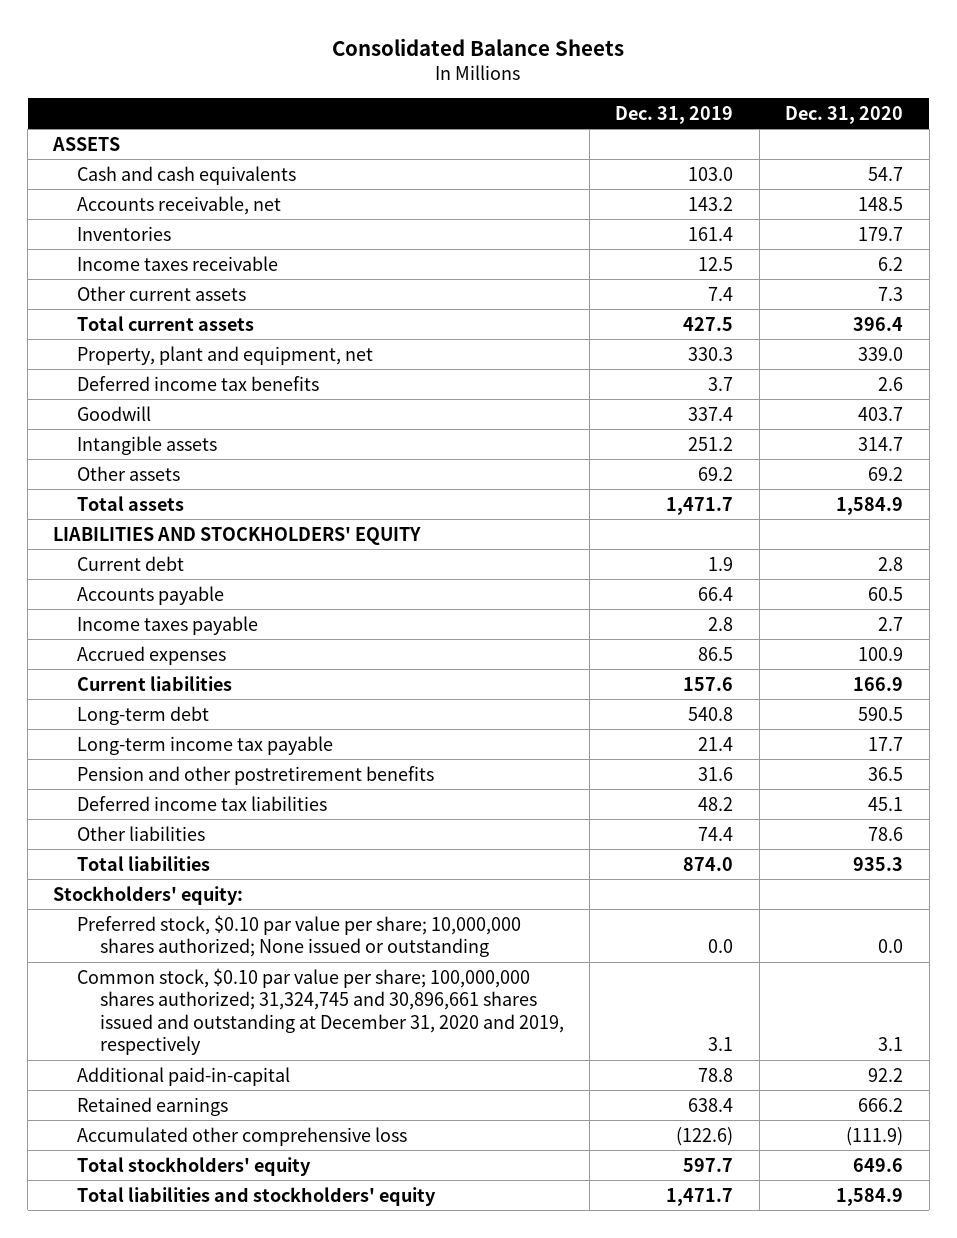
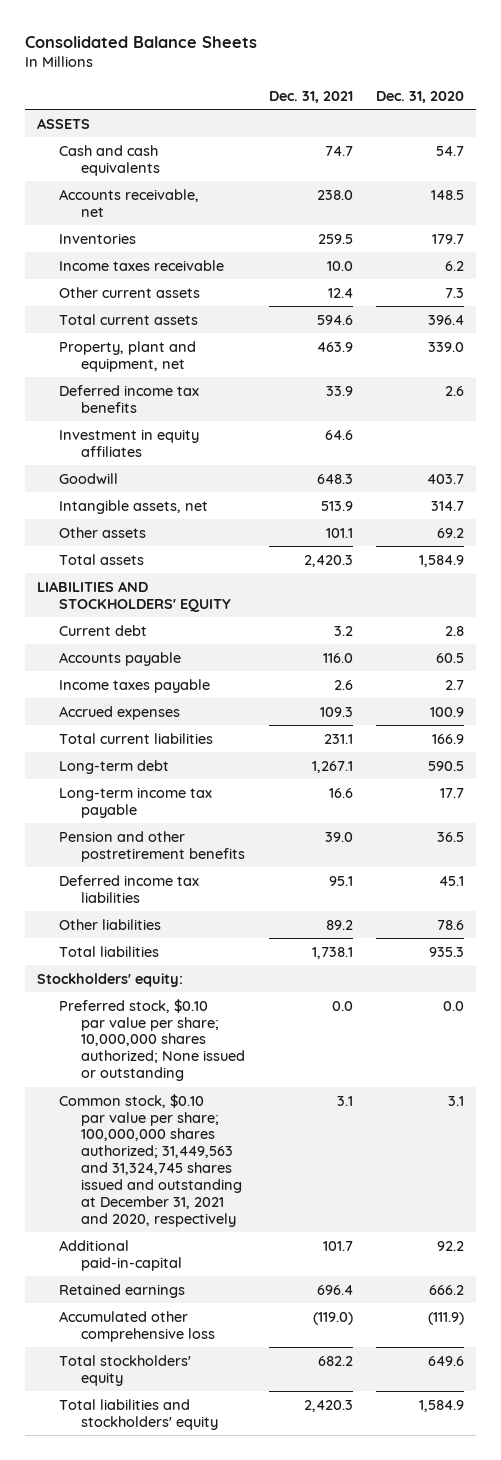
- | Dec. 31, 2019 | Dec. 31, 2020
+ | Dec. 31, 2021 | Dec. 31, 2020
+ Investment in equity affiliates | 64.6 |
- Intangible assets | 251.2 | 314.7
+ Intangible assets, net | 513.9 | 314.7
- Current liabilities | 157.6 | 166.9
+ Total current liabilities | 231.1 | 166.9
- Common stock, $0.10 par value per share; 100,000,000 shares authorized; 31,324,745 and 30,896,661 shares issued and outstanding at December 31, 2020 and 2019, respectively | 3.1 | 3.1
+ Common stock, $0.10 par value per share; 100,000,000 shares authorized; 31,449,563 and 31,324,745 shares issued and outstanding at December 31, 2021 and 2020, respectively | 3.1 | 3.1

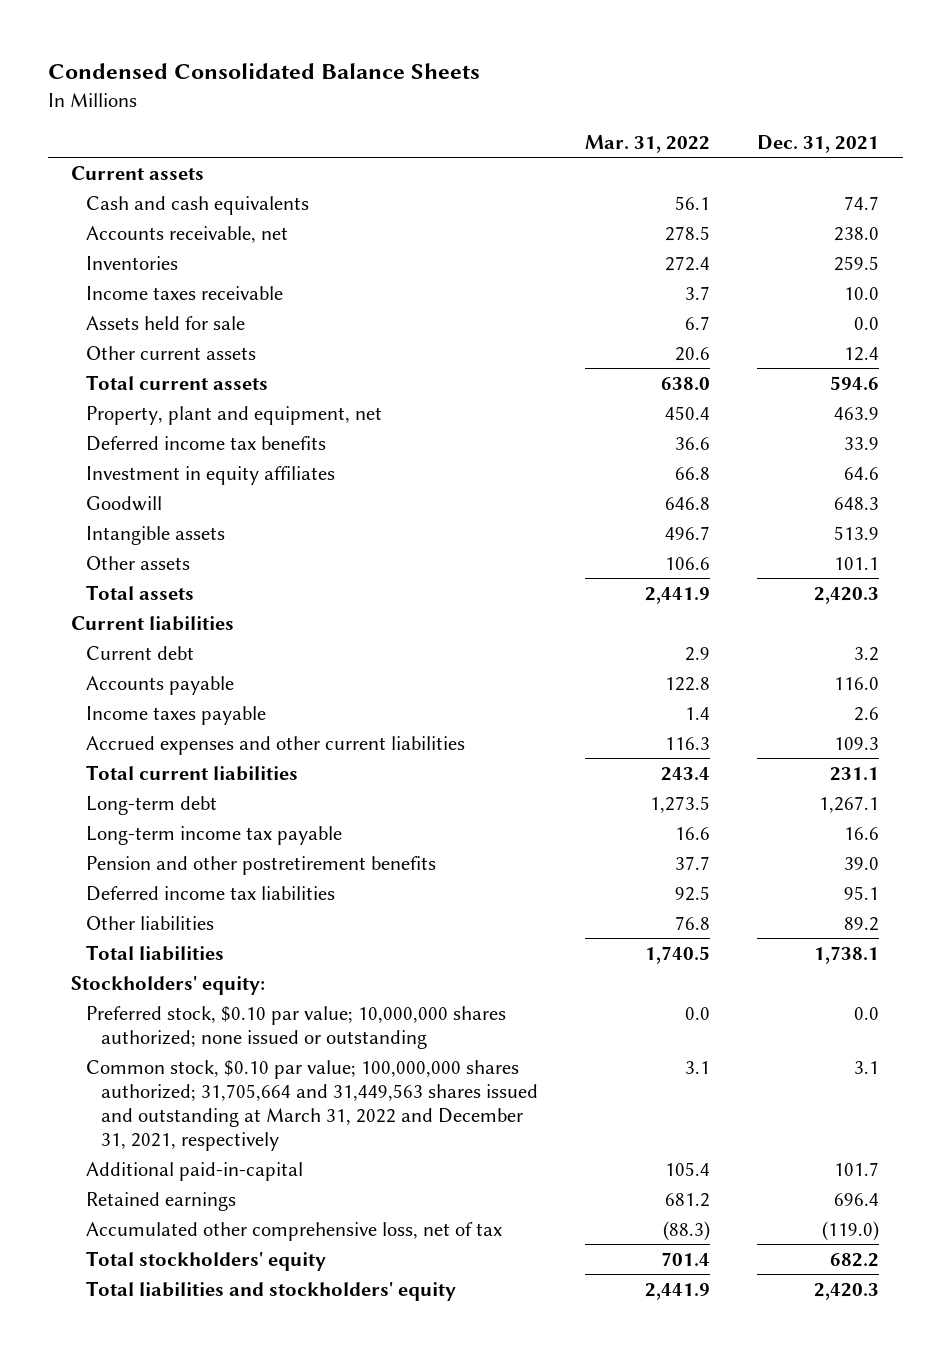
- Consolidated Balance Sheets
+ Condensed Consolidated Balance Sheets
- | Dec. 31, 2021 | Dec. 31, 2020
+ | Mar. 31, 2022 | Dec. 31, 2021
- ASSETS
+ Current assets
+ Assets held for sale | 6.7 | 0.0
- Intangible assets, net | 513.9 | 314.7
+ Intangible assets | 496.7 | 513.9
- LIABILITIES AND STOCKHOLDERS' EQUITY
+ Current liabilities
- Accrued expenses | 109.3 | 100.9
+ Accrued expenses and other current liabilities | 116.3 | 109.3
- Preferred stock, $0.10 par value per share; 10,000,000 shares authorized; None issued or outstanding | 0.0 | 0.0
- Common stock, $0.10 par value per share; 100,000,000 shares authorized; 31,449,563 and 31,324,745 shares issued and outstanding at December 31, 2021 and 2020, respectively | 3.1 | 3.1
+ Preferred stock, $0.10 par value; 10,000,000 shares authorized; none issued or outstanding | 0.0 | 0.0
+ Common stock, $0.10 par value; 100,000,000 shares authorized; 31,705,664 and 31,449,563 shares issued and outstanding at March 31, 2022 and December 31, 2021, respectively | 3.1 | 3.1
- Accumulated other comprehensive loss | (119.0) | (111.9)
+ Accumulated other comprehensive loss, net of tax | (88.3) | (119.0)

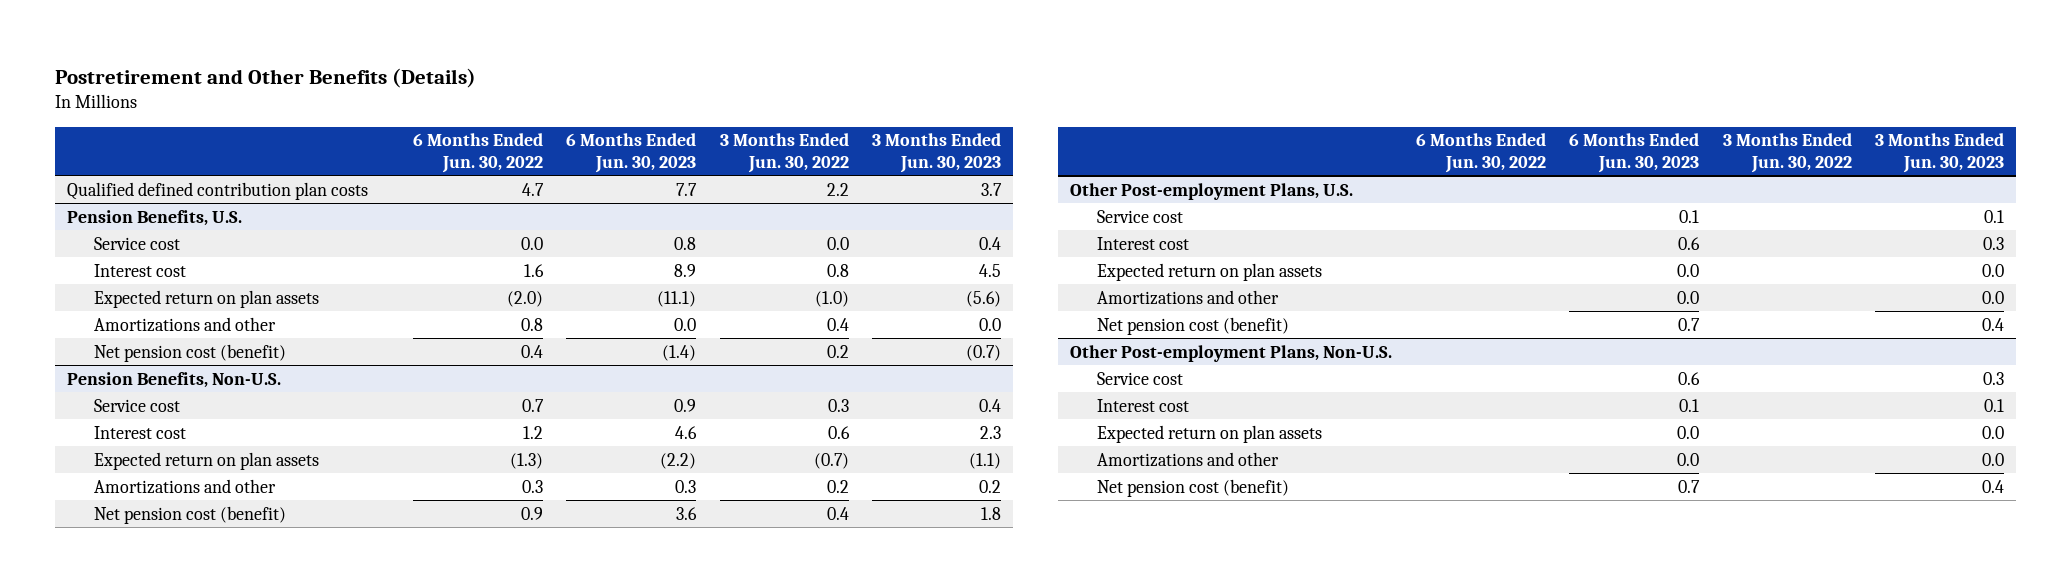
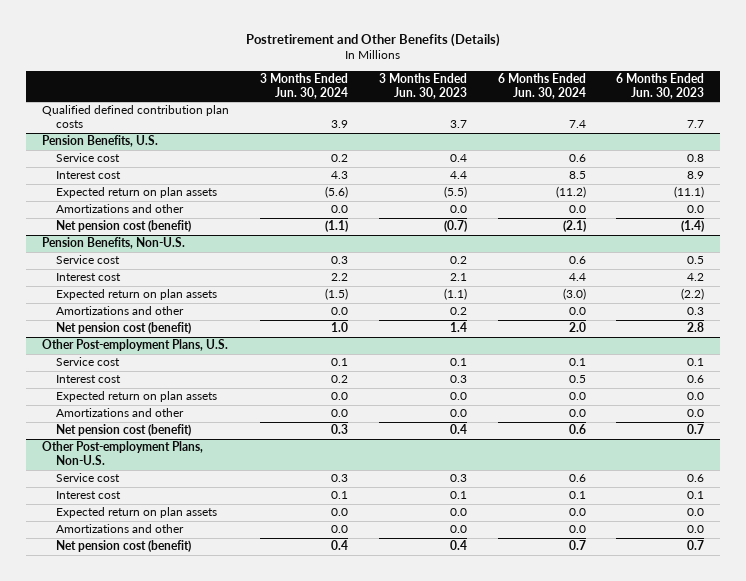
- | 6 Months Ended Jun. 30, 2022 | 6 Months Ended Jun. 30, 2023 | 3 Months Ended Jun. 30, 2022 | 3 Months Ended Jun. 30, 2023
+ | 3 Months Ended Jun. 30, 2024 | 3 Months Ended Jun. 30, 2023 | 6 Months Ended Jun. 30, 2024 | 6 Months Ended Jun. 30, 2023
@ Pension Benefits, U.S.
- Interest cost | 1.6 | 8.9 | 0.8 | 4.5
- Expected return on plan assets | (2.0) | (11.1) | (1.0) | (5.6)
+ Interest cost | 4.3 | 4.4 | 8.5 | 8.9
+ Expected return on plan assets | (5.6) | (5.5) | (11.2) | (11.1)
@ Pension Benefits, Non-U.S.
- Service cost | 0.7 | 0.9 | 0.3 | 0.4
- Interest cost | 1.2 | 4.6 | 0.6 | 2.3
+ Service cost | 0.3 | 0.2 | 0.6 | 0.5
+ Interest cost | 2.2 | 2.1 | 4.4 | 4.2
- Net pension cost (benefit) | 0.9 | 3.6 | 0.4 | 1.8
+ Net pension cost (benefit) | 1.0 | 1.4 | 2.0 | 2.8

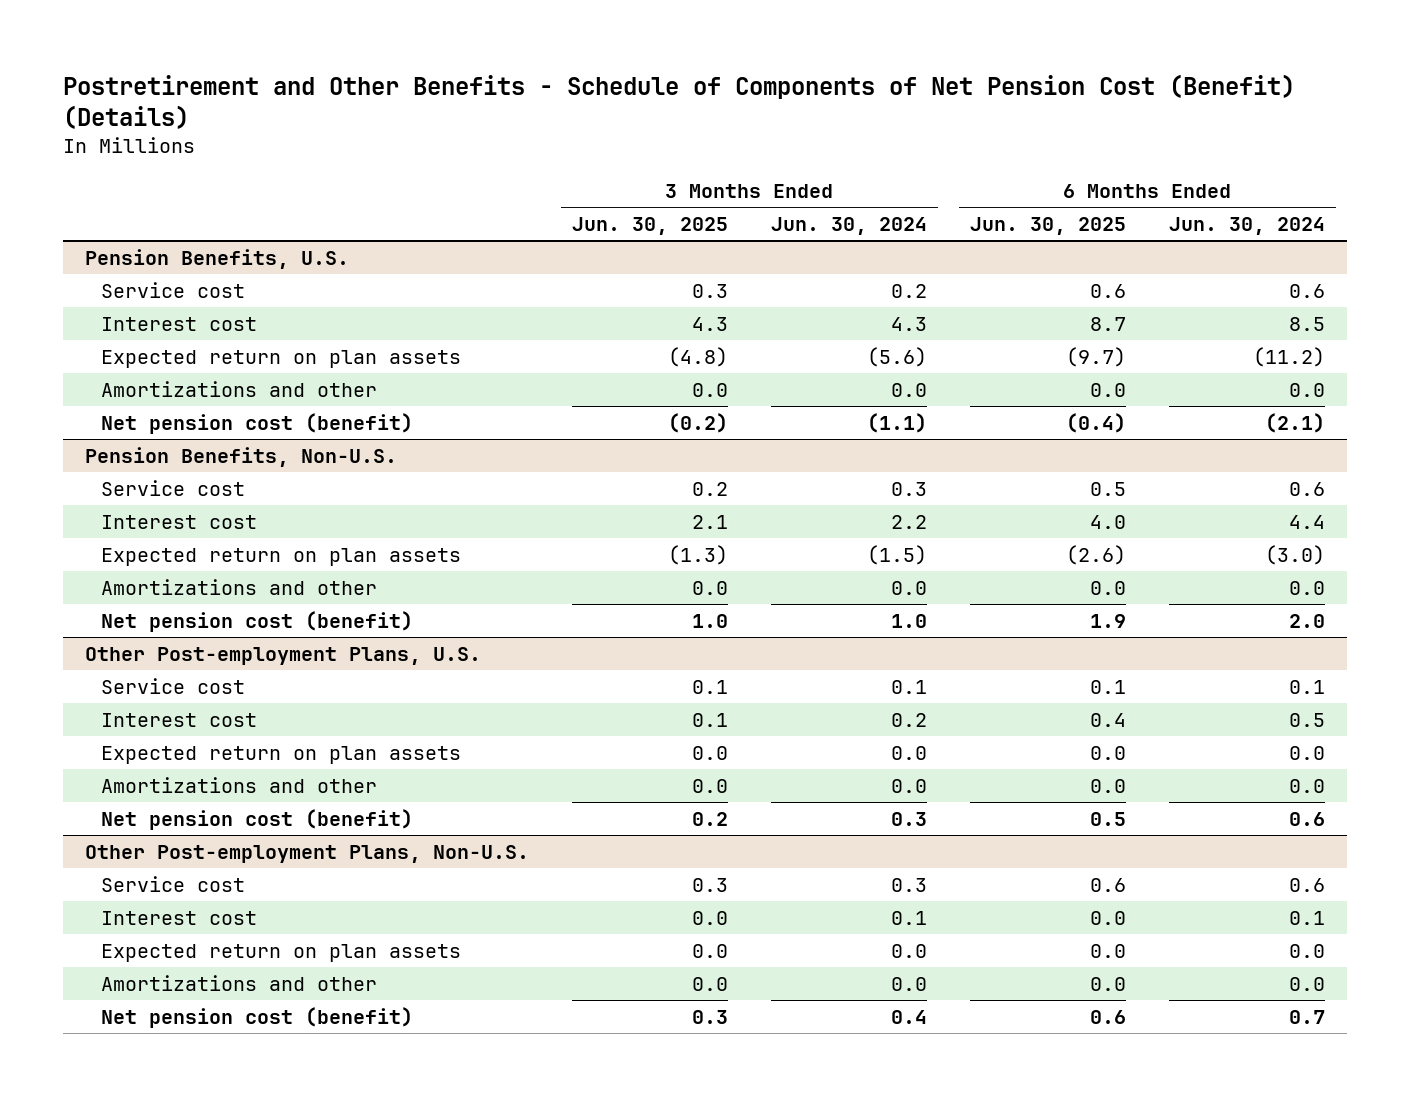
- Postretirement and Other Benefits (Details)
+ Postretirement and Other Benefits - Schedule of Components of Net Pension Cost (Benefit) (Details)
- | 3 Months Ended Jun. 30, 2024 | 3 Months Ended Jun. 30, 2023 | 6 Months Ended Jun. 30, 2024 | 6 Months Ended Jun. 30, 2023
+ | 3 Months Ended Jun. 30, 2025 | 3 Months Ended Jun. 30, 2024 | 6 Months Ended Jun. 30, 2025 | 6 Months Ended Jun. 30, 2024
- Qualified defined contribution plan costs | 3.9 | 3.7 | 7.4 | 7.7

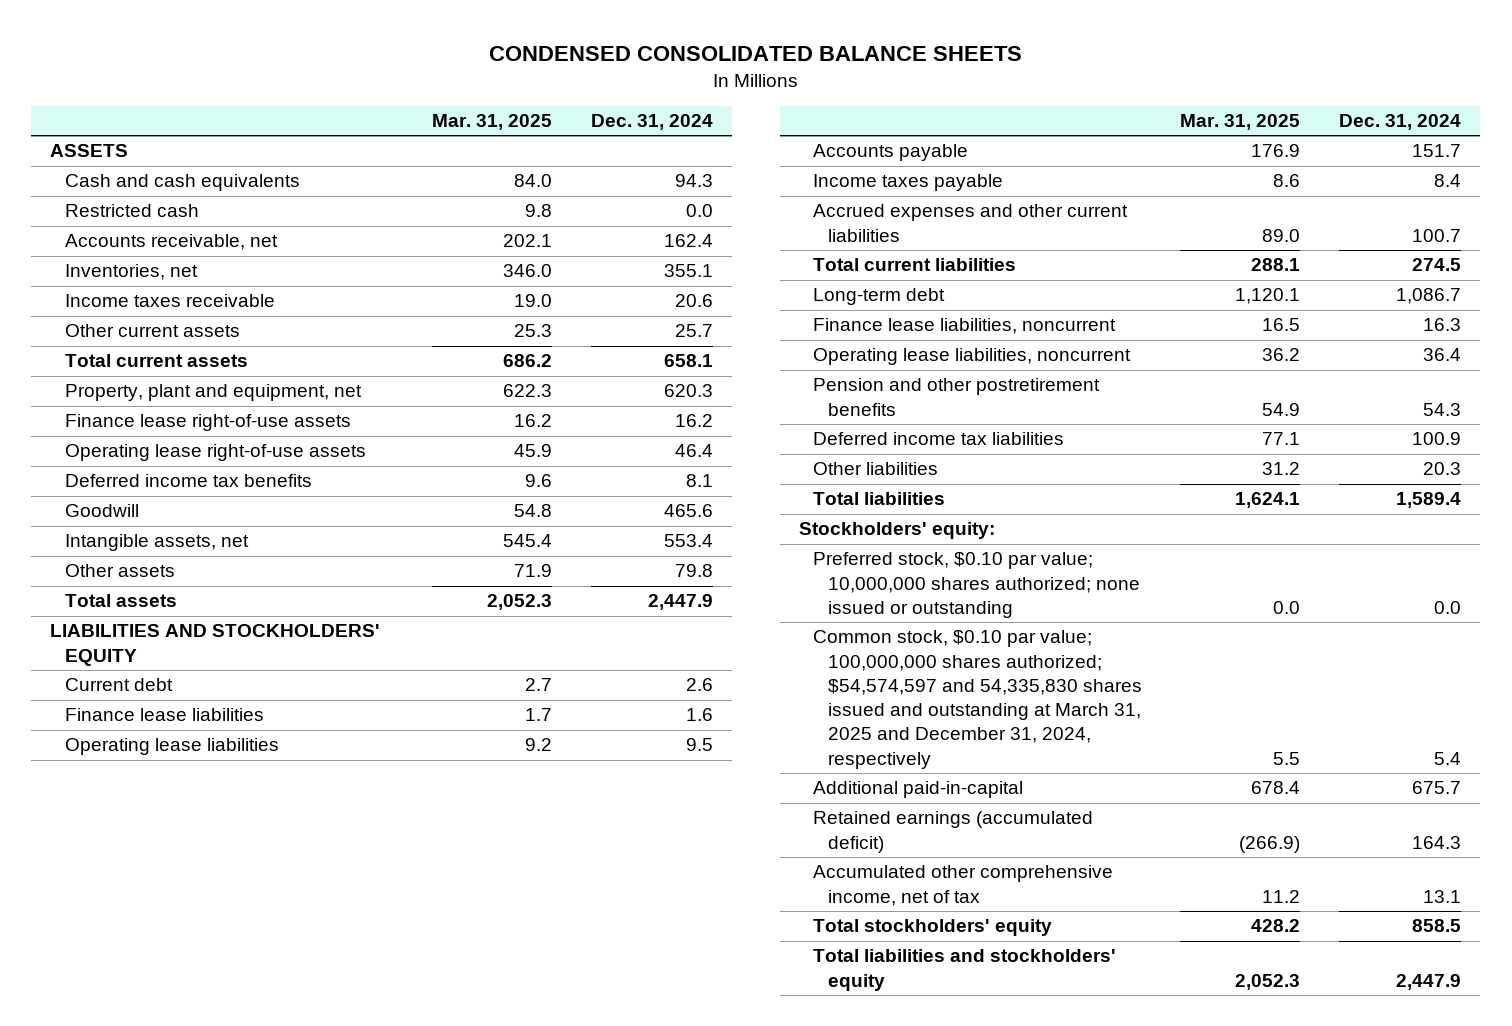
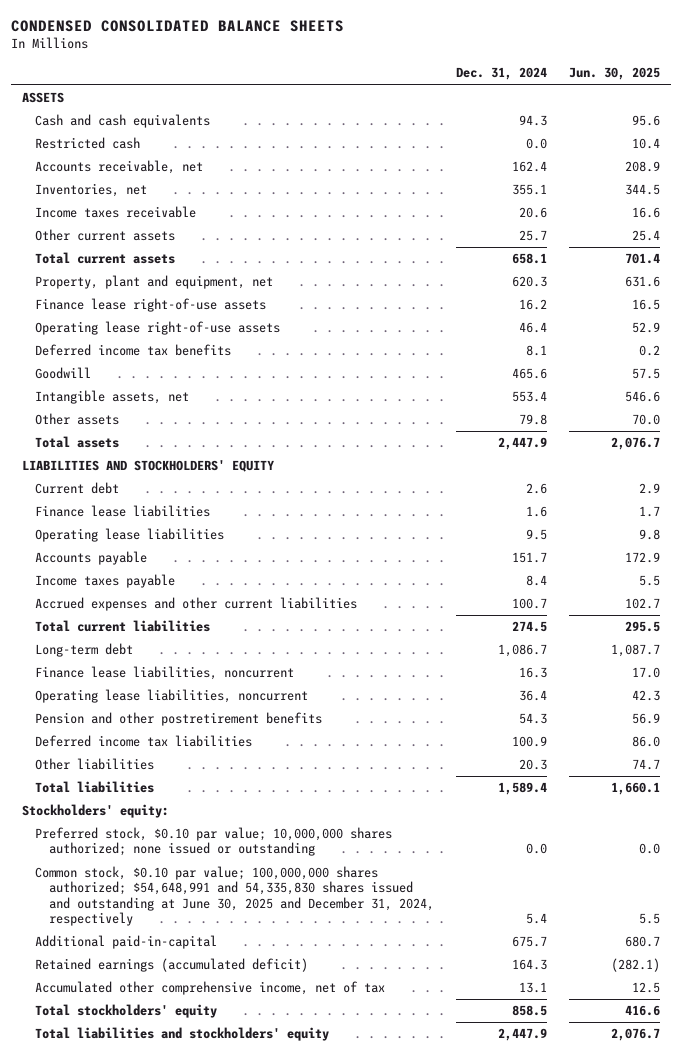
- | Mar. 31, 2025 | Dec. 31, 2024
+ | Dec. 31, 2024 | Jun. 30, 2025
- Common stock, $0.10 par value; 100,000,000 shares authorized; $54,574,597 and 54,335,830 shares issued and outstanding at March 31, 2025 and December 31, 2024, respectively | 5.5 | 5.4
+ Common stock, $0.10 par value; 100,000,000 shares authorized; $54,648,991 and 54,335,830 shares issued and outstanding at June 30, 2025 and December 31, 2024, respectively | 5.4 | 5.5

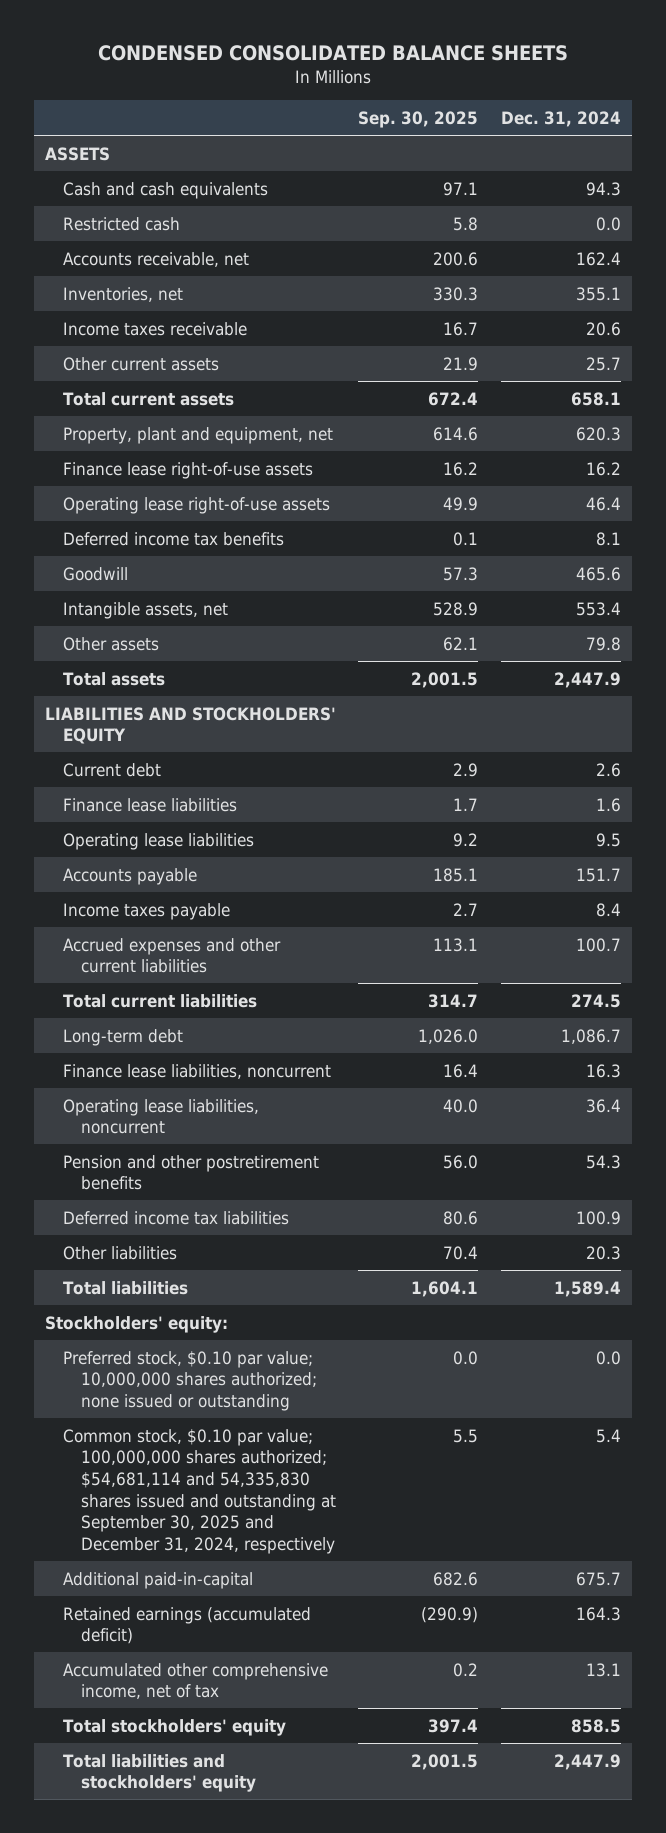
- | Dec. 31, 2024 | Jun. 30, 2025
+ | Sep. 30, 2025 | Dec. 31, 2024
- Common stock, $0.10 par value; 100,000,000 shares authorized; $54,648,991 and 54,335,830 shares issued and outstanding at June 30, 2025 and December 31, 2024, respectively | 5.4 | 5.5
+ Common stock, $0.10 par value; 100,000,000 shares authorized; $54,681,114 and 54,335,830 shares issued and outstanding at September 30, 2025 and December 31, 2024, respectively | 5.5 | 5.4

